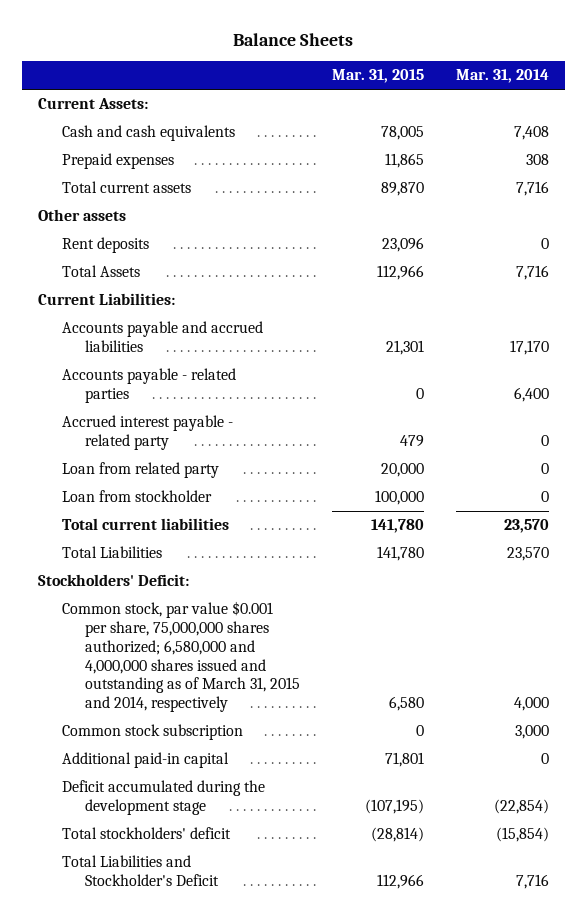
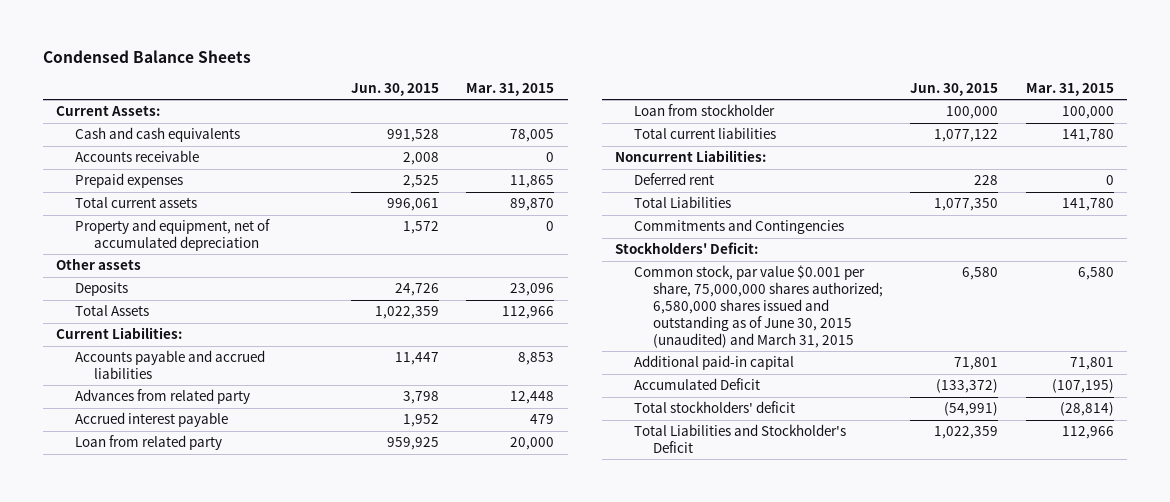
- Balance Sheets
+ Condensed Balance Sheets
- | Mar. 31, 2015 | Mar. 31, 2014
+ | Jun. 30, 2015 | Mar. 31, 2015
+ Accounts receivable | 2,008 | 0
+ Property and equipment, net of accumulated depreciation | 1,572 | 0
- Rent deposits | 23,096 | 0
+ Deposits | 24,726 | 23,096
- Accounts payable and accrued liabilities | 21,301 | 17,170
- Accounts payable - related parties | 0 | 6,400
- Accrued interest payable - related party | 479 | 0
+ Accounts payable and accrued liabilities | 11,447 | 8,853
+ Advances from related party | 3,798 | 12,448
+ Accrued interest payable | 1,952 | 479
+ Noncurrent Liabilities:
+ Deferred rent | 228 | 0
+ Commitments and Contingencies
- Common stock, par value $0.001 per share, 75,000,000 shares authorized; 6,580,000 and 4,000,000 shares issued and outstanding as of March 31, 2015 and 2014, respectively | 6,580 | 4,000
- Common stock subscription | 0 | 3,000
+ Common stock, par value $0.001 per share, 75,000,000 shares authorized; 6,580,000 shares issued and outstanding as of June 30, 2015 (unaudited) and March 31, 2015 | 6,580 | 6,580
- Deficit accumulated during the development stage | (107,195) | (22,854)
+ Accumulated Deficit | (133,372) | (107,195)

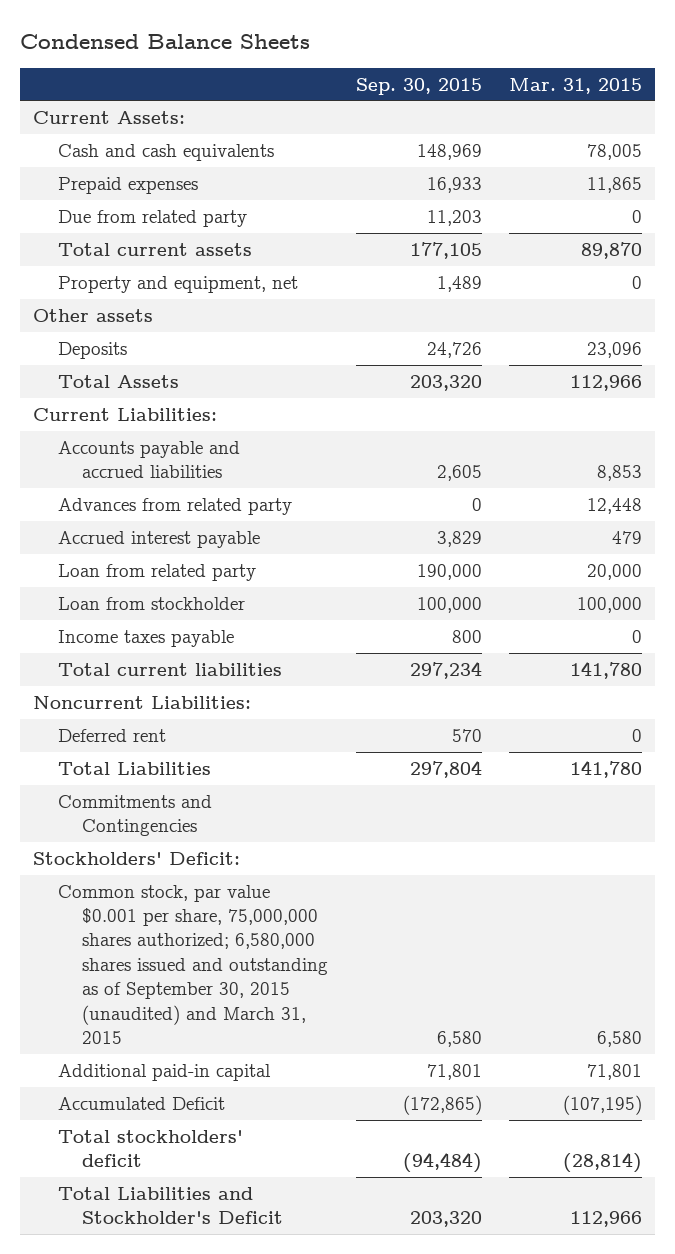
- | Jun. 30, 2015 | Mar. 31, 2015
+ | Sep. 30, 2015 | Mar. 31, 2015
- Accounts receivable | 2,008 | 0
+ Due from related party | 11,203 | 0
- Property and equipment, net of accumulated depreciation | 1,572 | 0
+ Property and equipment, net | 1,489 | 0
+ Income taxes payable | 800 | 0
- Common stock, par value $0.001 per share, 75,000,000 shares authorized; 6,580,000 shares issued and outstanding as of June 30, 2015 (unaudited) and March 31, 2015 | 6,580 | 6,580
+ Common stock, par value $0.001 per share, 75,000,000 shares authorized; 6,580,000 shares issued and outstanding as of September 30, 2015 (unaudited) and March 31, 2015 | 6,580 | 6,580

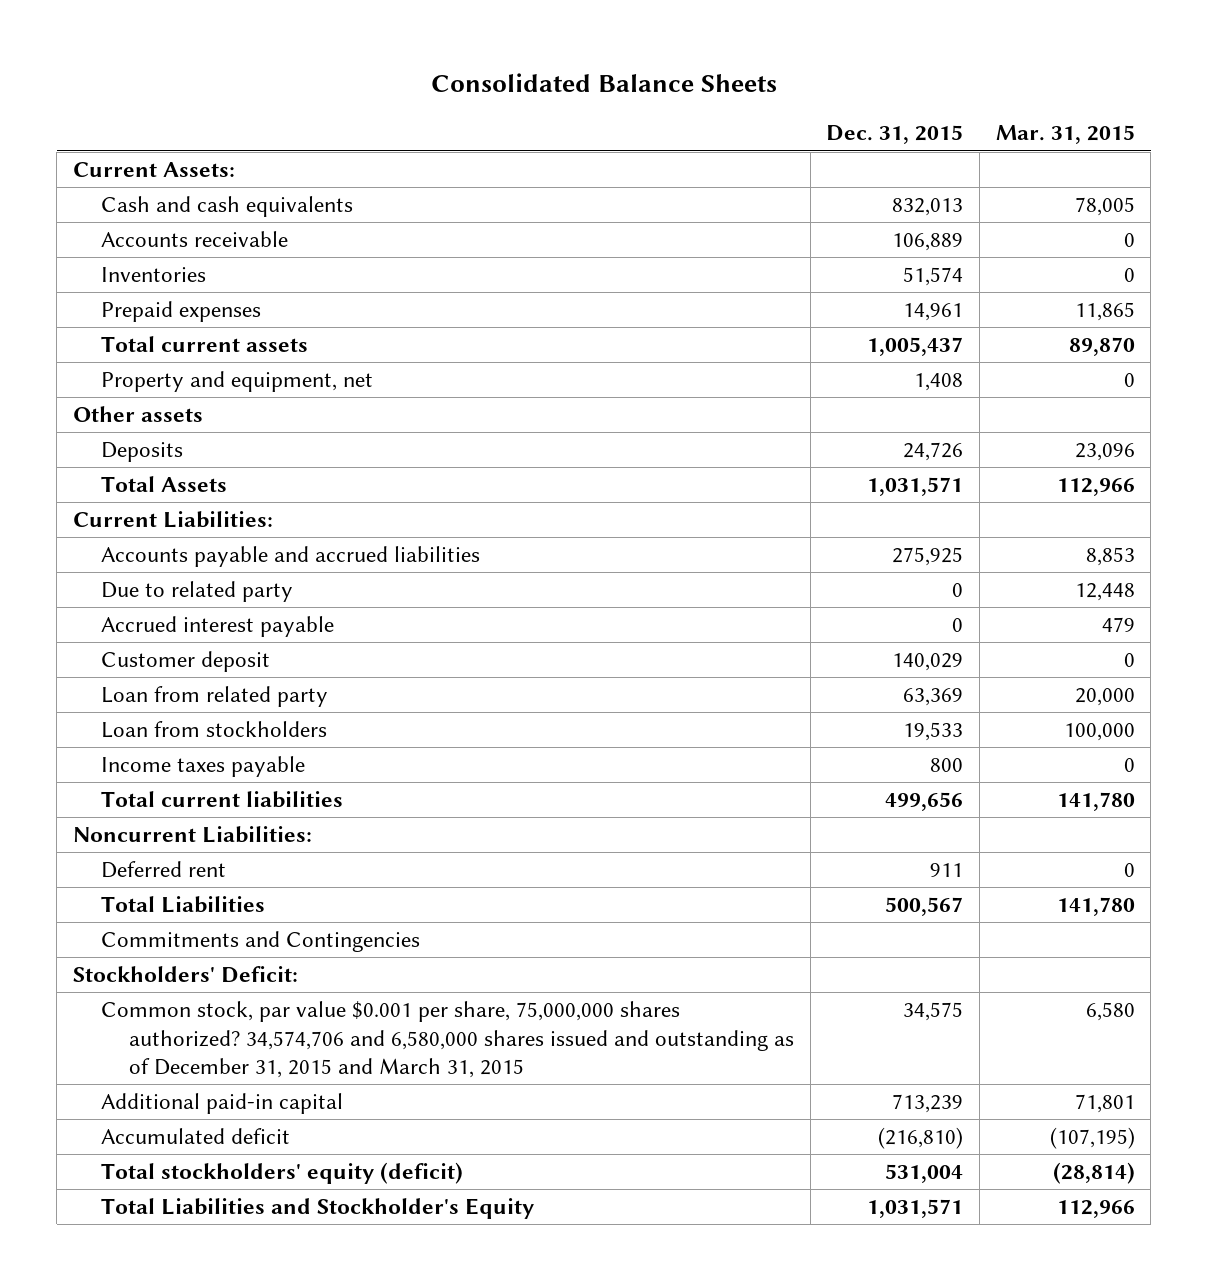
- Condensed Balance Sheets
+ Consolidated Balance Sheets
- | Sep. 30, 2015 | Mar. 31, 2015
+ | Dec. 31, 2015 | Mar. 31, 2015
+ Accounts receivable | 106,889 | 0
+ Inventories | 51,574 | 0
- Due from related party | 11,203 | 0
- Advances from related party | 0 | 12,448
+ Due to related party | 0 | 12,448
+ Customer deposit | 140,029 | 0
- Loan from stockholder | 100,000 | 100,000
+ Loan from stockholders | 19,533 | 100,000
- Common stock, par value $0.001 per share, 75,000,000 shares authorized; 6,580,000 shares issued and outstanding as of September 30, 2015 (unaudited) and March 31, 2015 | 6,580 | 6,580
+ Common stock, par value $0.001 per share, 75,000,000 shares authorized? 34,574,706 and 6,580,000 shares issued and outstanding as of December 31, 2015 and March 31, 2015 | 34,575 | 6,580
- Accumulated Deficit | (172,865) | (107,195)
- Total stockholders' deficit | (94,484) | (28,814)
- Total Liabilities and Stockholder's Deficit | 203,320 | 112,966
+ Accumulated deficit | (216,810) | (107,195)
+ Total stockholders' equity (deficit) | 531,004 | (28,814)
+ Total Liabilities and Stockholder's Equity | 1,031,571 | 112,966

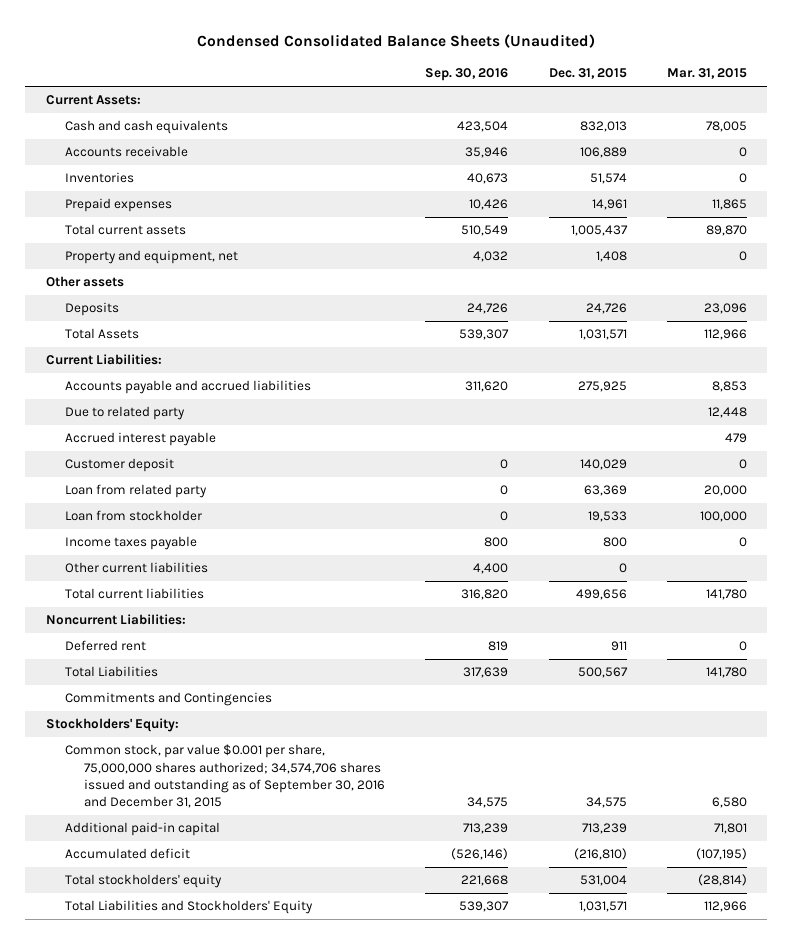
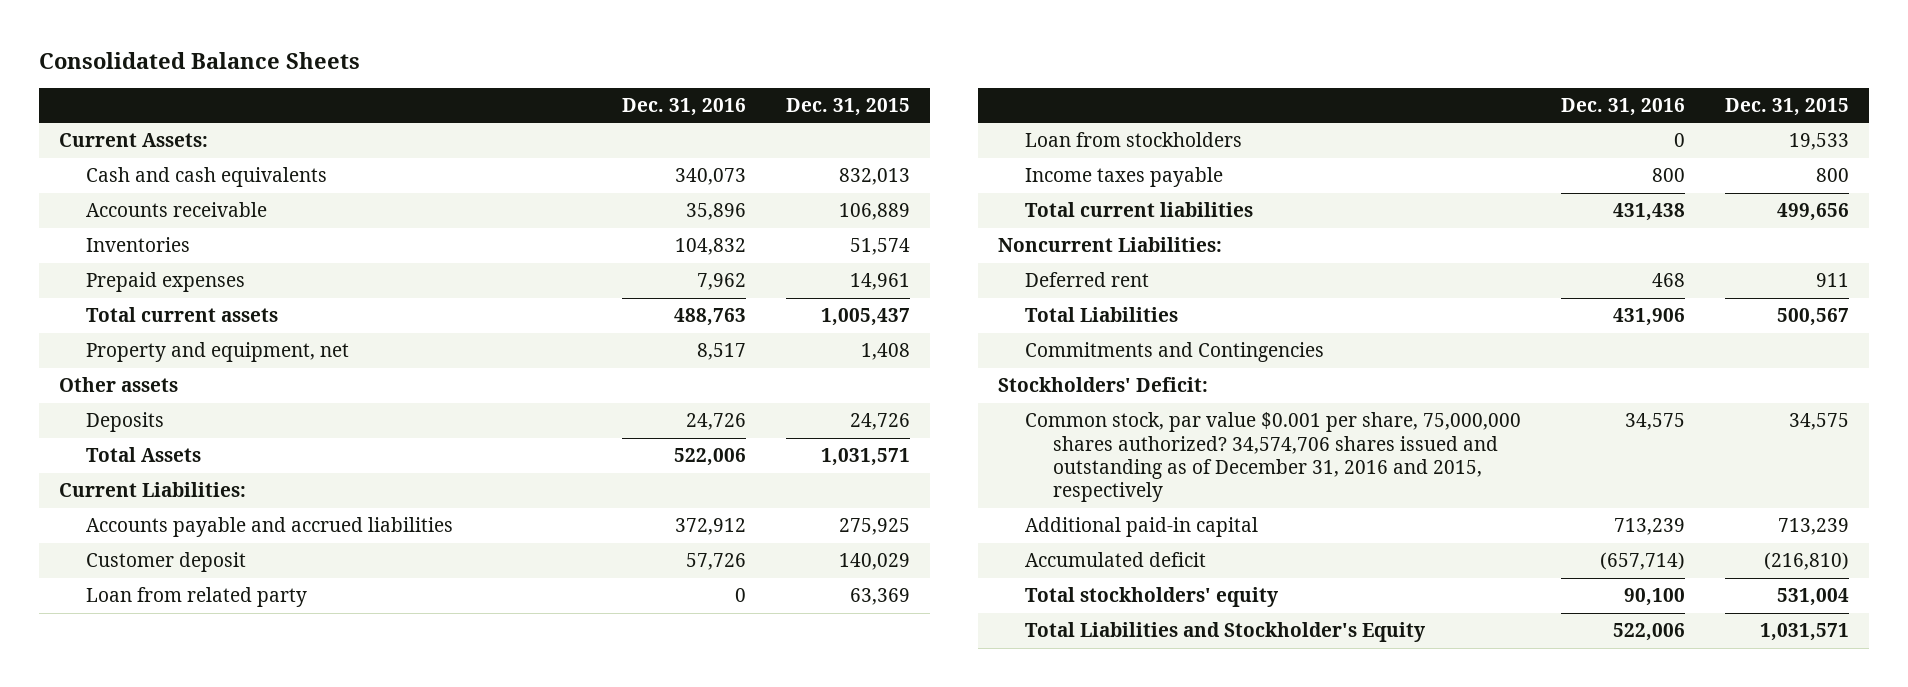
- Condensed Consolidated Balance Sheets (Unaudited)
+ Consolidated Balance Sheets
- | Sep. 30, 2016 | Dec. 31, 2015 | Mar. 31, 2015
+ | Dec. 31, 2016 | Dec. 31, 2015
- Due to related party | | | 12,448
- Accrued interest payable | | | 479
- Loan from stockholder | 0 | 19,533 | 100,000
+ Loan from stockholders | 0 | 19,533
- Other current liabilities | 4,400 | 0 |
- Stockholders' Equity:
- Common stock, par value $0.001 per share, 75,000,000 shares authorized; 34,574,706 shares issued and outstanding as of September 30, 2016 and December 31, 2015 | 34,575 | 34,575 | 6,580
+ Stockholders' Deficit:
+ Common stock, par value $0.001 per share, 75,000,000 shares authorized? 34,574,706 shares issued and outstanding as of December 31, 2016 and 2015, respectively | 34,575 | 34,575
- Total Liabilities and Stockholders' Equity | 539,307 | 1,031,571 | 112,966
+ Total Liabilities and Stockholder's Equity | 522,006 | 1,031,571

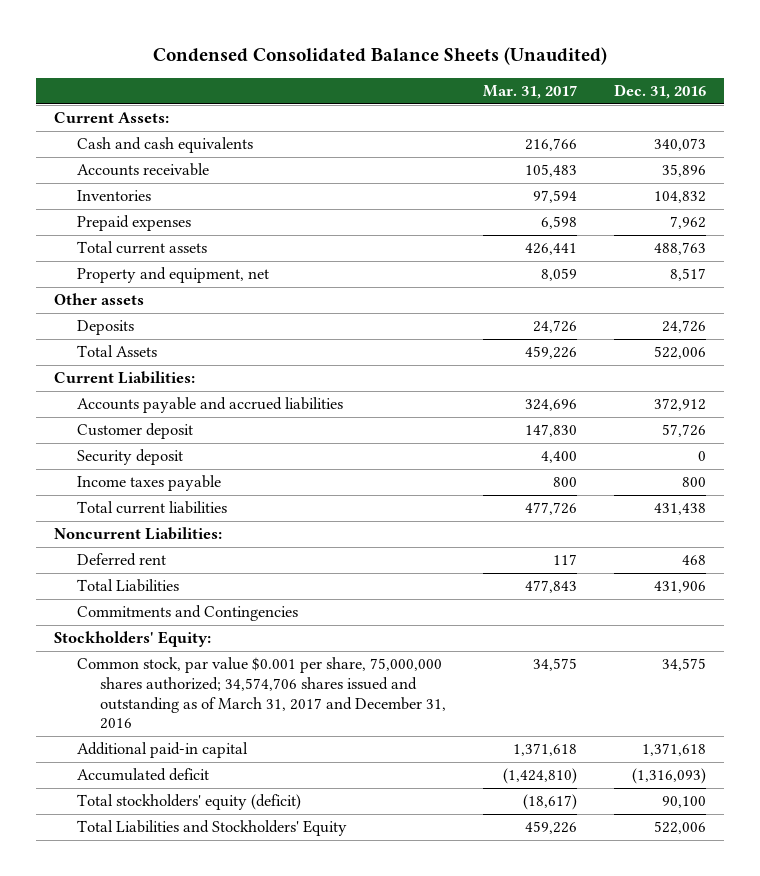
- Consolidated Balance Sheets
+ Condensed Consolidated Balance Sheets (Unaudited)
- | Dec. 31, 2016 | Dec. 31, 2015
+ | Mar. 31, 2017 | Dec. 31, 2016
- Loan from related party | 0 | 63,369
- Loan from stockholders | 0 | 19,533
+ Security deposit | 4,400 | 0
- Stockholders' Deficit:
- Common stock, par value $0.001 per share, 75,000,000 shares authorized? 34,574,706 shares issued and outstanding as of December 31, 2016 and 2015, respectively | 34,575 | 34,575
- Additional paid-in capital | 713,239 | 713,239
- Accumulated deficit | (657,714) | (216,810)
- Total stockholders' equity | 90,100 | 531,004
- Total Liabilities and Stockholder's Equity | 522,006 | 1,031,571
+ Stockholders' Equity:
+ Common stock, par value $0.001 per share, 75,000,000 shares authorized; 34,574,706 shares issued and outstanding as of March 31, 2017 and December 31, 2016 | 34,575 | 34,575
+ Additional paid-in capital | 1,371,618 | 1,371,618
+ Accumulated deficit | (1,424,810) | (1,316,093)
+ Total stockholders' equity (deficit) | (18,617) | 90,100
+ Total Liabilities and Stockholders' Equity | 459,226 | 522,006

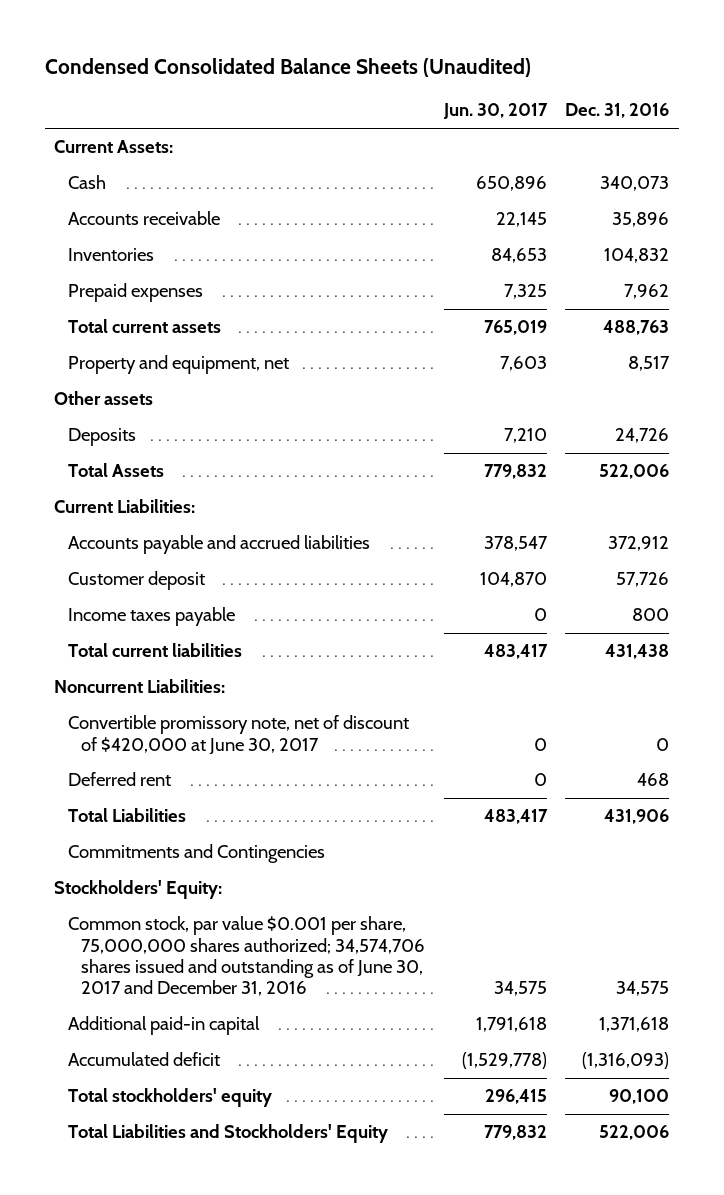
- | Mar. 31, 2017 | Dec. 31, 2016
+ | Jun. 30, 2017 | Dec. 31, 2016
- Cash and cash equivalents | 216,766 | 340,073
+ Cash | 650,896 | 340,073
- Security deposit | 4,400 | 0
+ Convertible promissory note, net of discount of $420,000 at June 30, 2017 | 0 | 0
- Common stock, par value $0.001 per share, 75,000,000 shares authorized; 34,574,706 shares issued and outstanding as of March 31, 2017 and December 31, 2016 | 34,575 | 34,575
+ Common stock, par value $0.001 per share, 75,000,000 shares authorized; 34,574,706 shares issued and outstanding as of June 30, 2017 and December 31, 2016 | 34,575 | 34,575
- Total stockholders' equity (deficit) | (18,617) | 90,100
+ Total stockholders' equity | 296,415 | 90,100

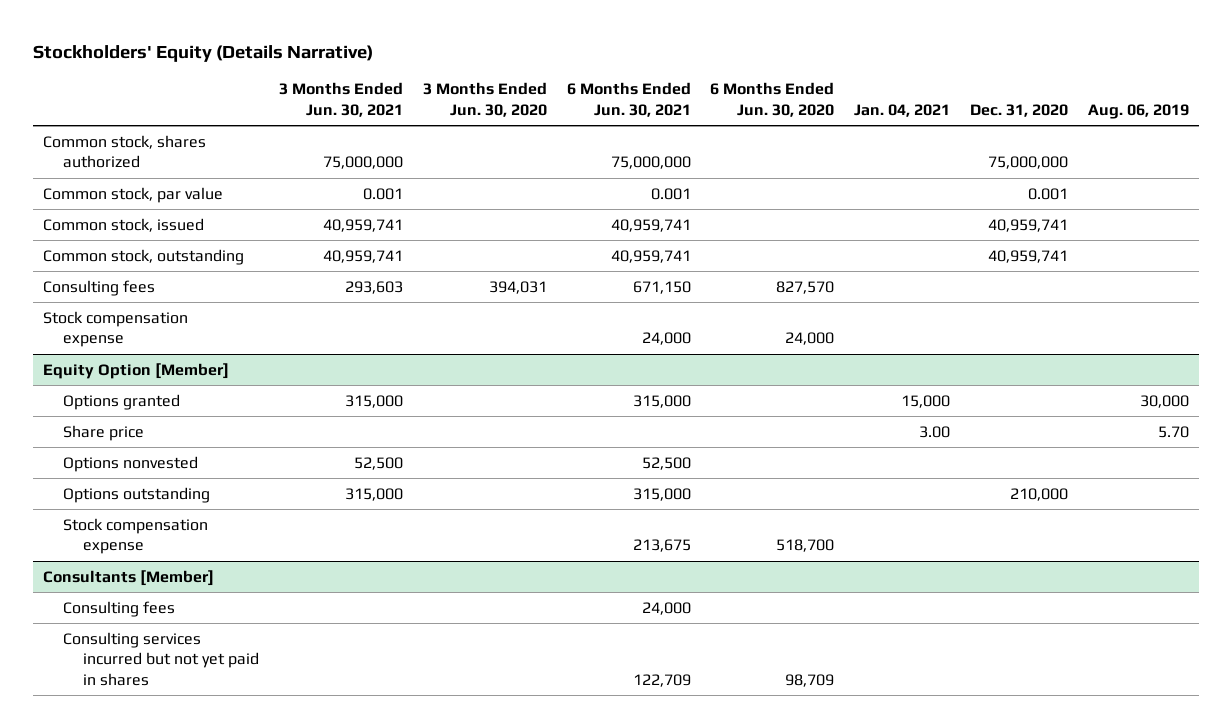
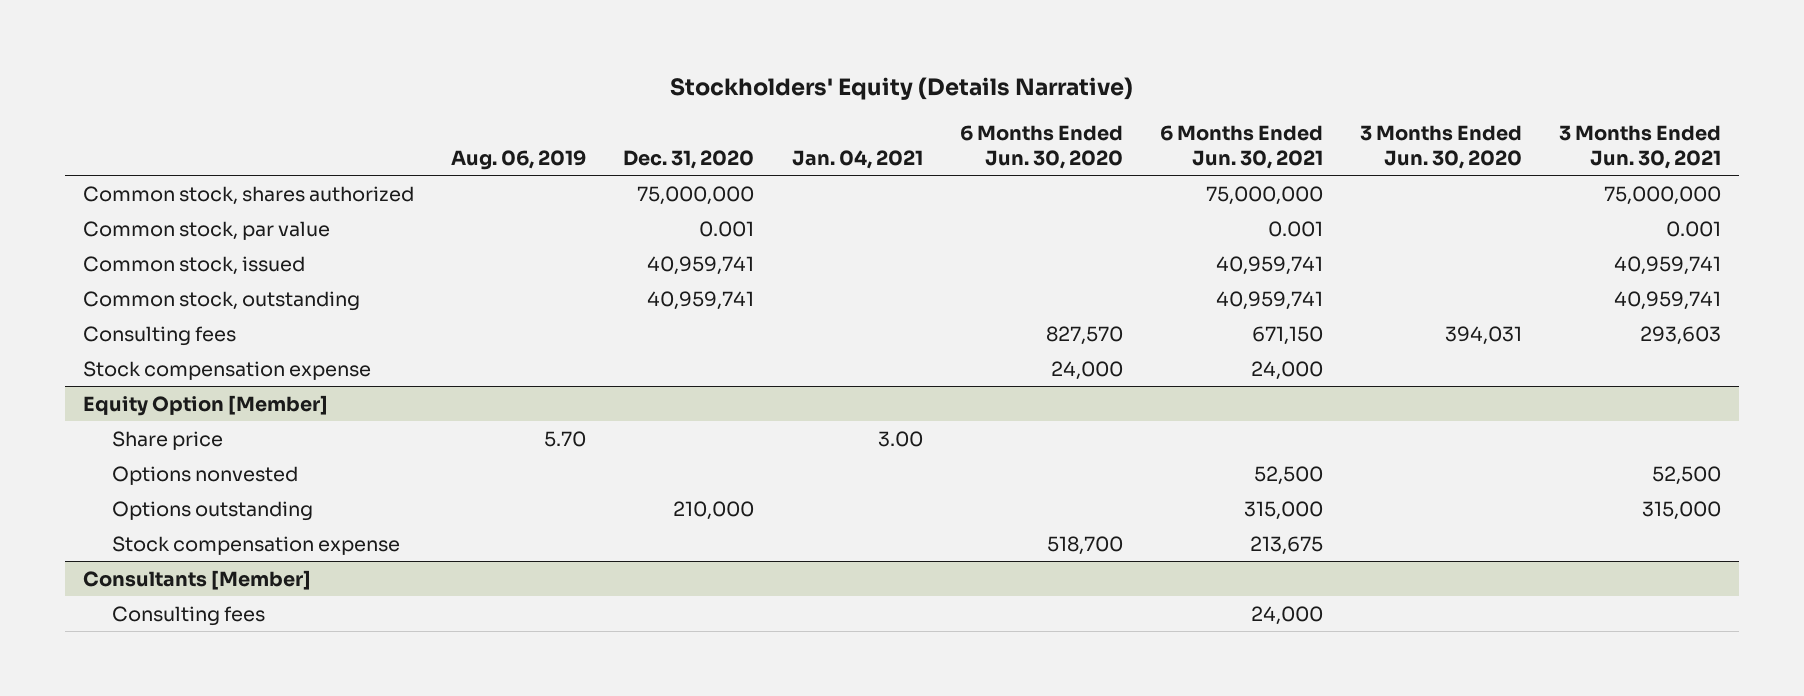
- | 3 Months Ended Jun. 30, 2021 | 3 Months Ended Jun. 30, 2020 | 6 Months Ended Jun. 30, 2021 | 6 Months Ended Jun. 30, 2020 | Jan. 04, 2021 | Dec. 31, 2020 | Aug. 06, 2019
+ | Aug. 06, 2019 | Dec. 31, 2020 | Jan. 04, 2021 | 6 Months Ended Jun. 30, 2020 | 6 Months Ended Jun. 30, 2021 | 3 Months Ended Jun. 30, 2020 | 3 Months Ended Jun. 30, 2021
@ Equity Option [Member]
- Options granted | 315,000 | | 315,000 | | 15,000 | | 30,000
@ Consultants [Member]
- Consulting services incurred but not yet paid in shares | | | 122,709 | 98,709 | | |

